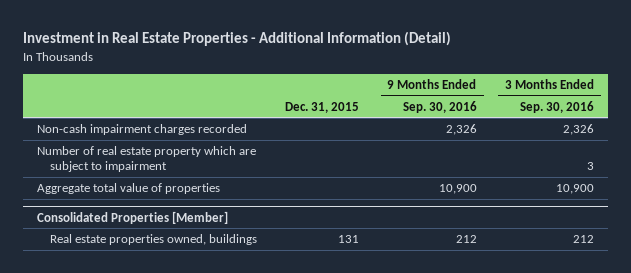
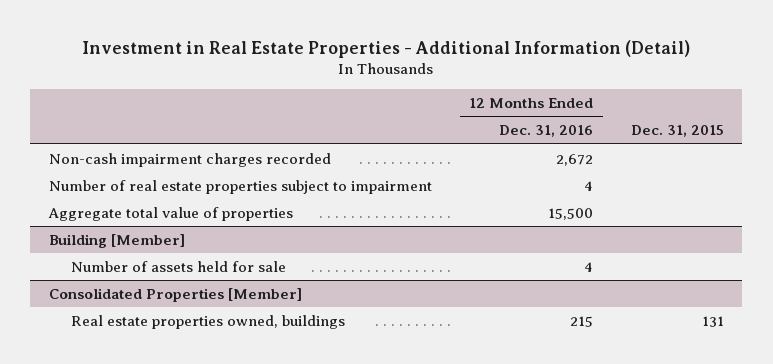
- | Dec. 31, 2015 | 9 Months Ended Sep. 30, 2016 | 3 Months Ended Sep. 30, 2016
+ | 12 Months Ended Dec. 31, 2016 | Dec. 31, 2015
- Number of real estate property which are subject to impairment | | | 3
+ Number of real estate properties subject to impairment | 4 |
+ Building [Member]
+ Number of assets held for sale | 4 |

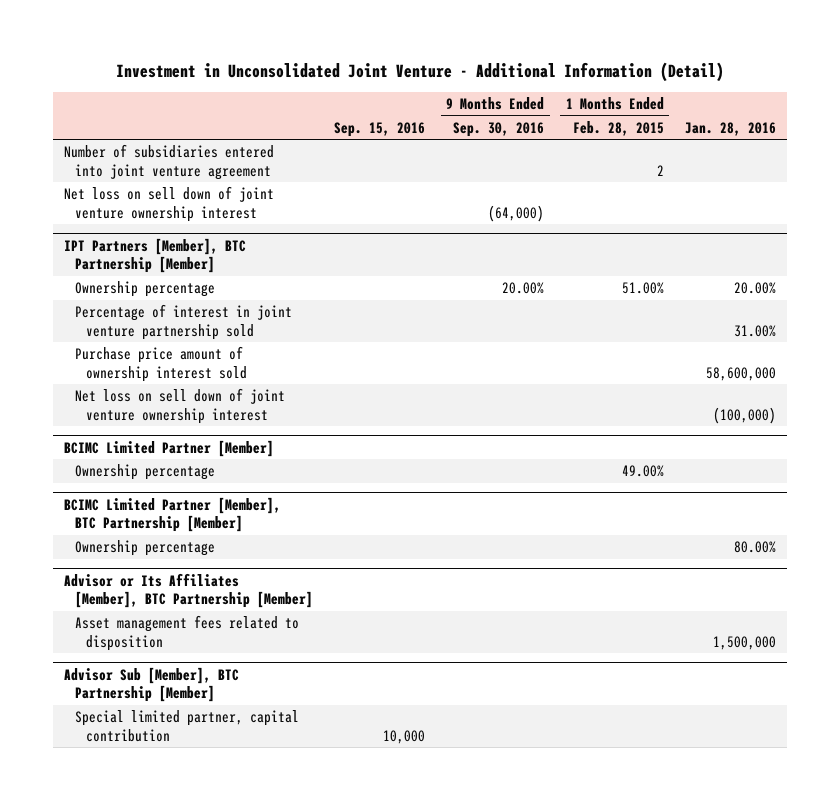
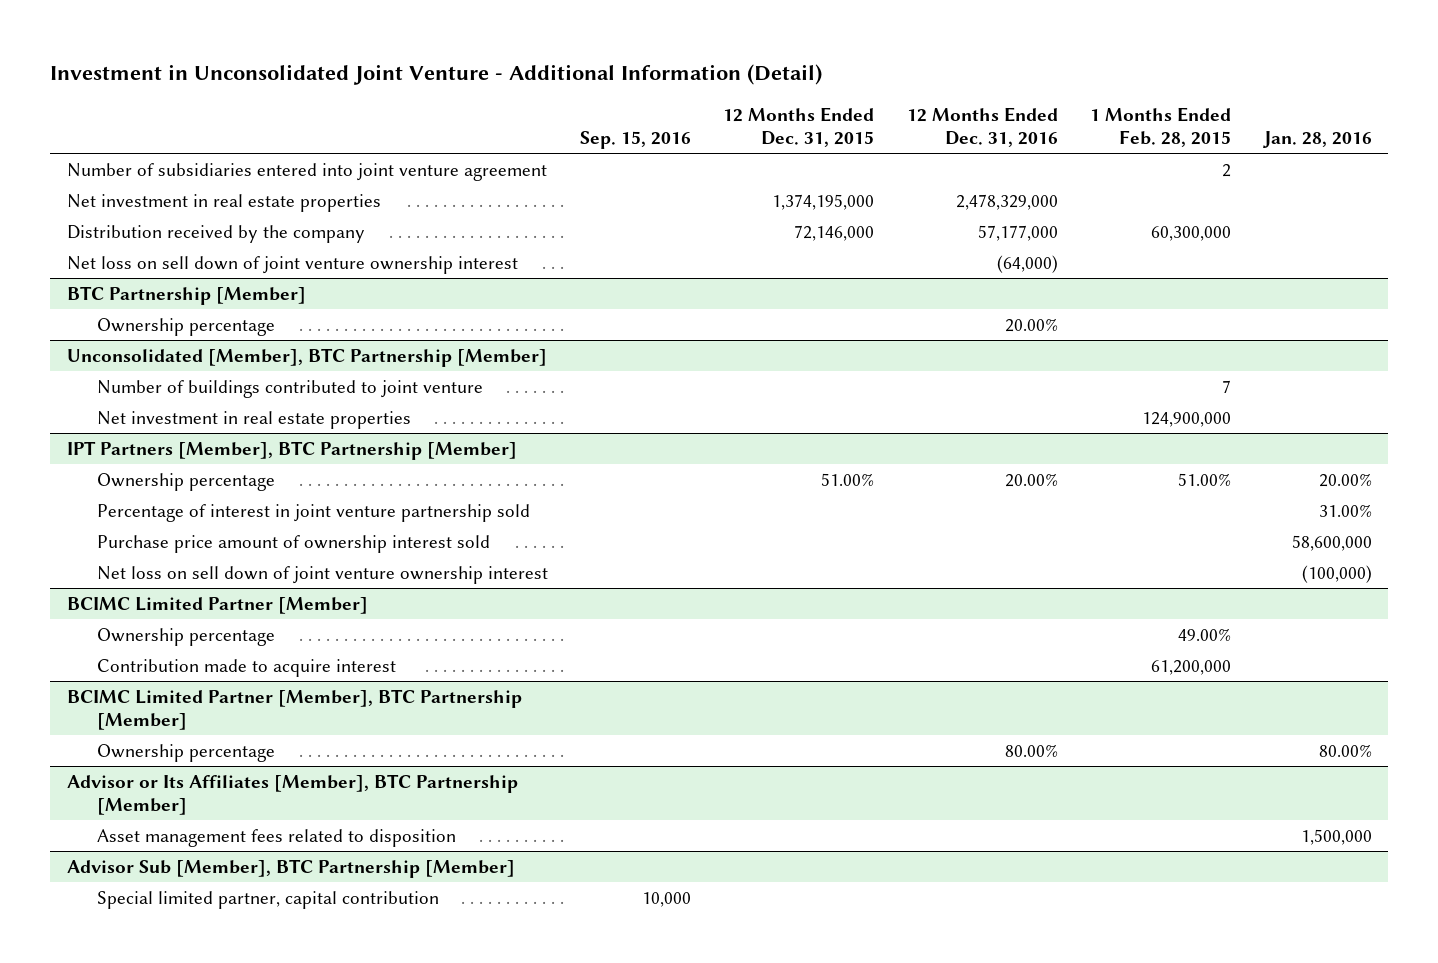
- | Sep. 15, 2016 | 9 Months Ended Sep. 30, 2016 | 1 Months Ended Feb. 28, 2015 | Jan. 28, 2016
+ | Sep. 15, 2016 | 12 Months Ended Dec. 31, 2015 | 12 Months Ended Dec. 31, 2016 | 1 Months Ended Feb. 28, 2015 | Jan. 28, 2016
+ Net investment in real estate properties | | 1,374,195,000 | 2,478,329,000 | |
+ Distribution received by the company | | 72,146,000 | 57,177,000 | 60,300,000 |
+ BTC Partnership [Member]
+ Ownership percentage | | | 20.00% | |
+ Unconsolidated [Member], BTC Partnership [Member]
+ Number of buildings contributed to joint venture | | | | 7 |
+ Net investment in real estate properties | | | | 124,900,000 |
@ BCIMC Limited Partner [Member]
+ Contribution made to acquire interest | | | | 61,200,000 |

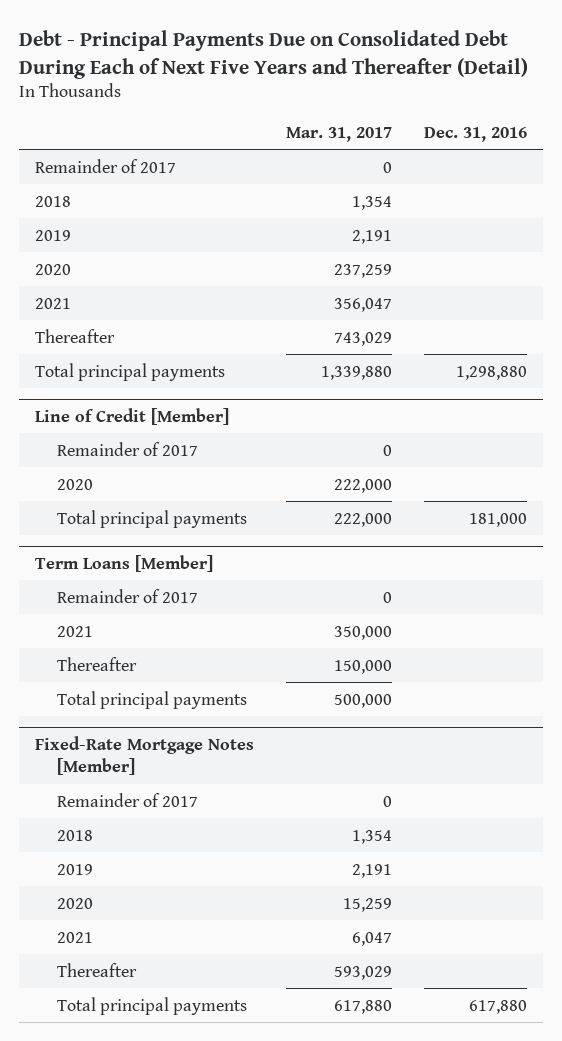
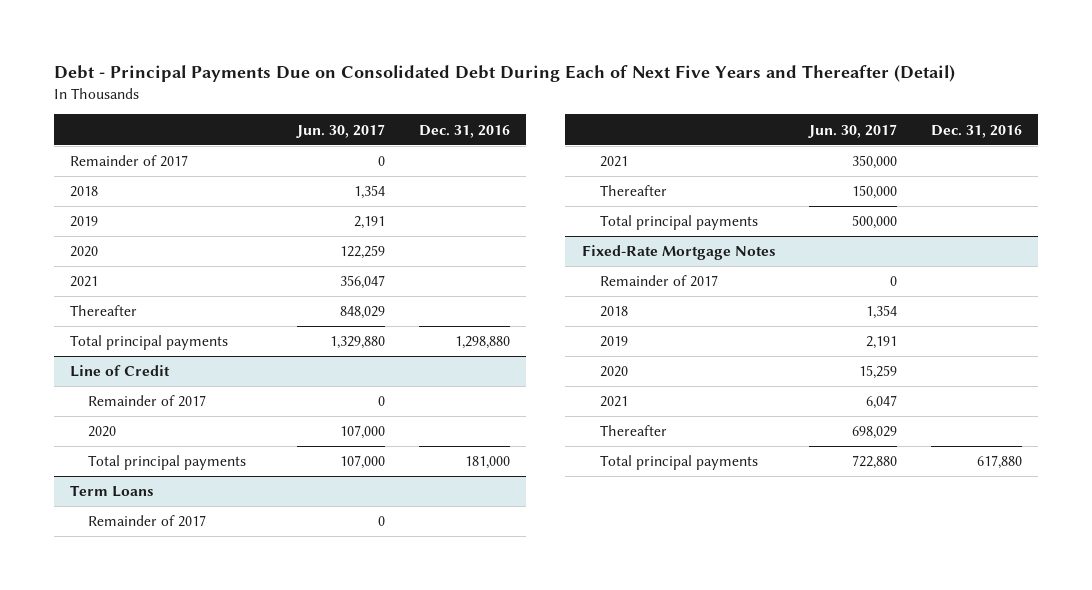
- | Mar. 31, 2017 | Dec. 31, 2016
+ | Jun. 30, 2017 | Dec. 31, 2016
- Line of Credit [Member]
+ Line of Credit
- Term Loans [Member]
+ Term Loans
- Fixed-Rate Mortgage Notes [Member]
+ Fixed-Rate Mortgage Notes

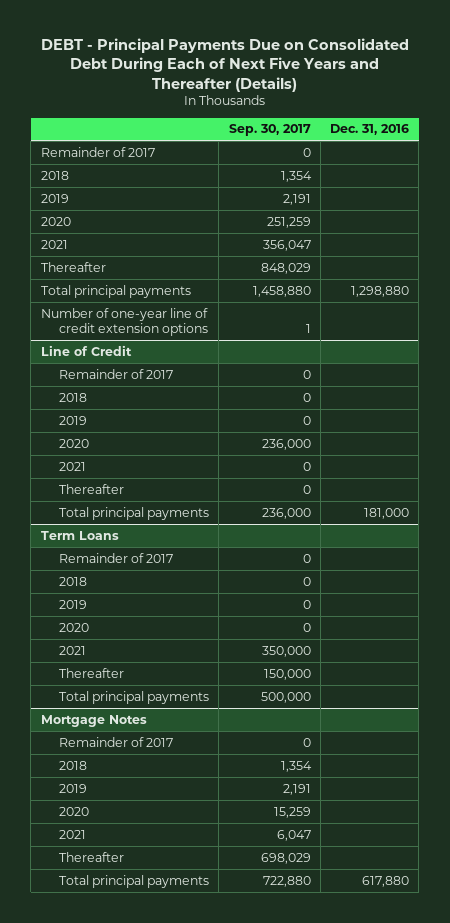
- Debt - Principal Payments Due on Consolidated Debt During Each of Next Five Years and Thereafter (Detail)
+ DEBT - Principal Payments Due on Consolidated Debt During Each of Next Five Years and Thereafter (Details)
- | Jun. 30, 2017 | Dec. 31, 2016
+ | Sep. 30, 2017 | Dec. 31, 2016
+ Number of one-year line of credit extension options | 1 |
@ Line of Credit
+ 2018 | 0 |
+ 2019 | 0 |
+ 2021 | 0 |
+ Thereafter | 0 |
@ Term Loans
+ 2018 | 0 |
+ 2019 | 0 |
+ 2020 | 0 |
- Fixed-Rate Mortgage Notes
+ Mortgage Notes

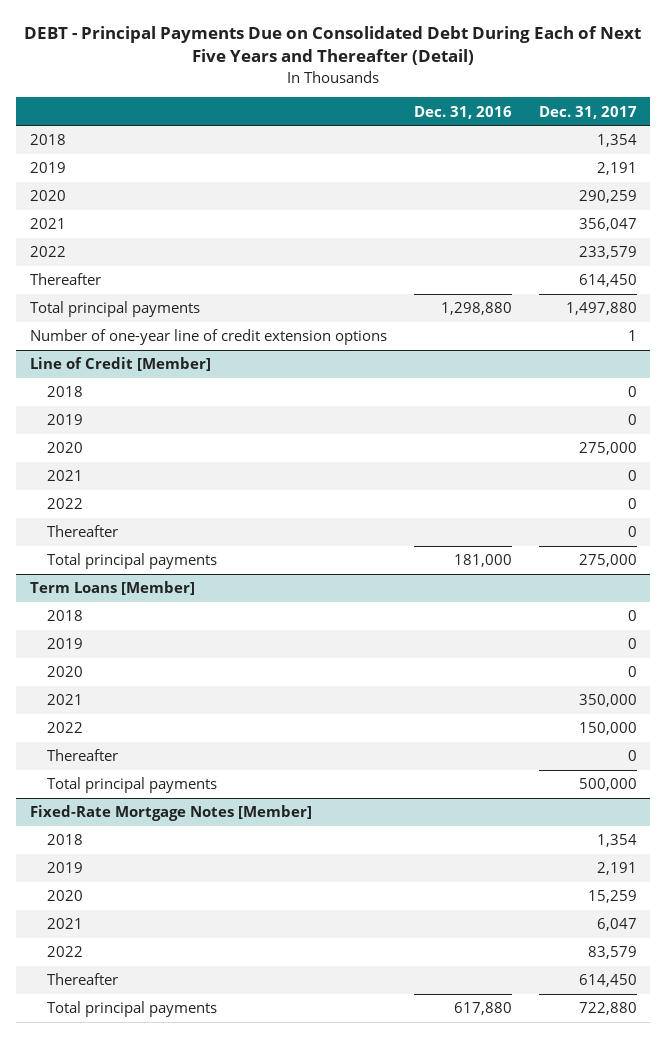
- DEBT - Principal Payments Due on Consolidated Debt During Each of Next Five Years and Thereafter (Details)
+ DEBT - Principal Payments Due on Consolidated Debt During Each of Next Five Years and Thereafter (Detail)
- | Sep. 30, 2017 | Dec. 31, 2016
+ | Dec. 31, 2016 | Dec. 31, 2017
- Remainder of 2017 | 0 |
+ 2022 | | 233,579
- Line of Credit
- Remainder of 2017 | 0 |
+ Line of Credit [Member]
+ 2022 | | 0
- Term Loans
- Remainder of 2017 | 0 |
+ Term Loans [Member]
+ 2022 | | 150,000
- Mortgage Notes
- Remainder of 2017 | 0 |
+ Fixed-Rate Mortgage Notes [Member]
+ 2022 | | 83,579

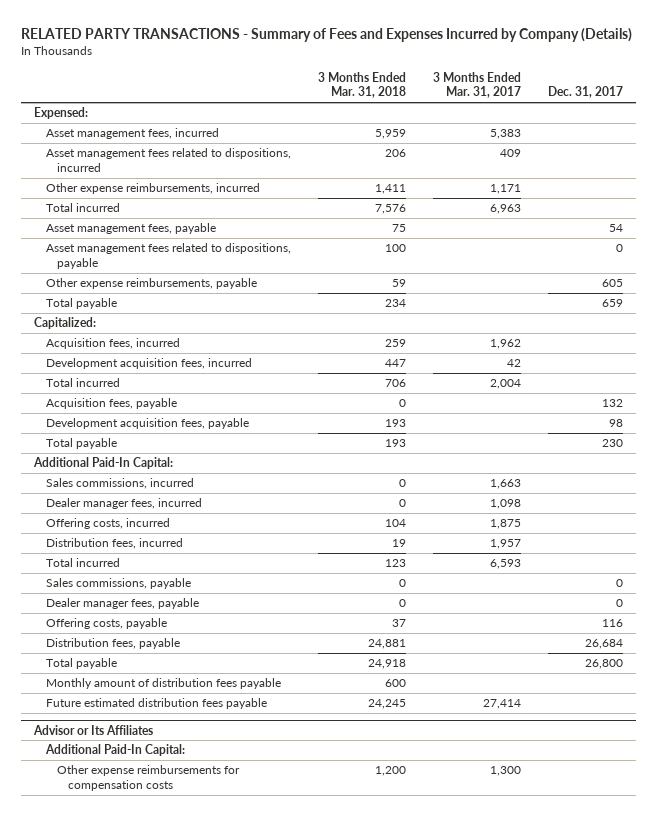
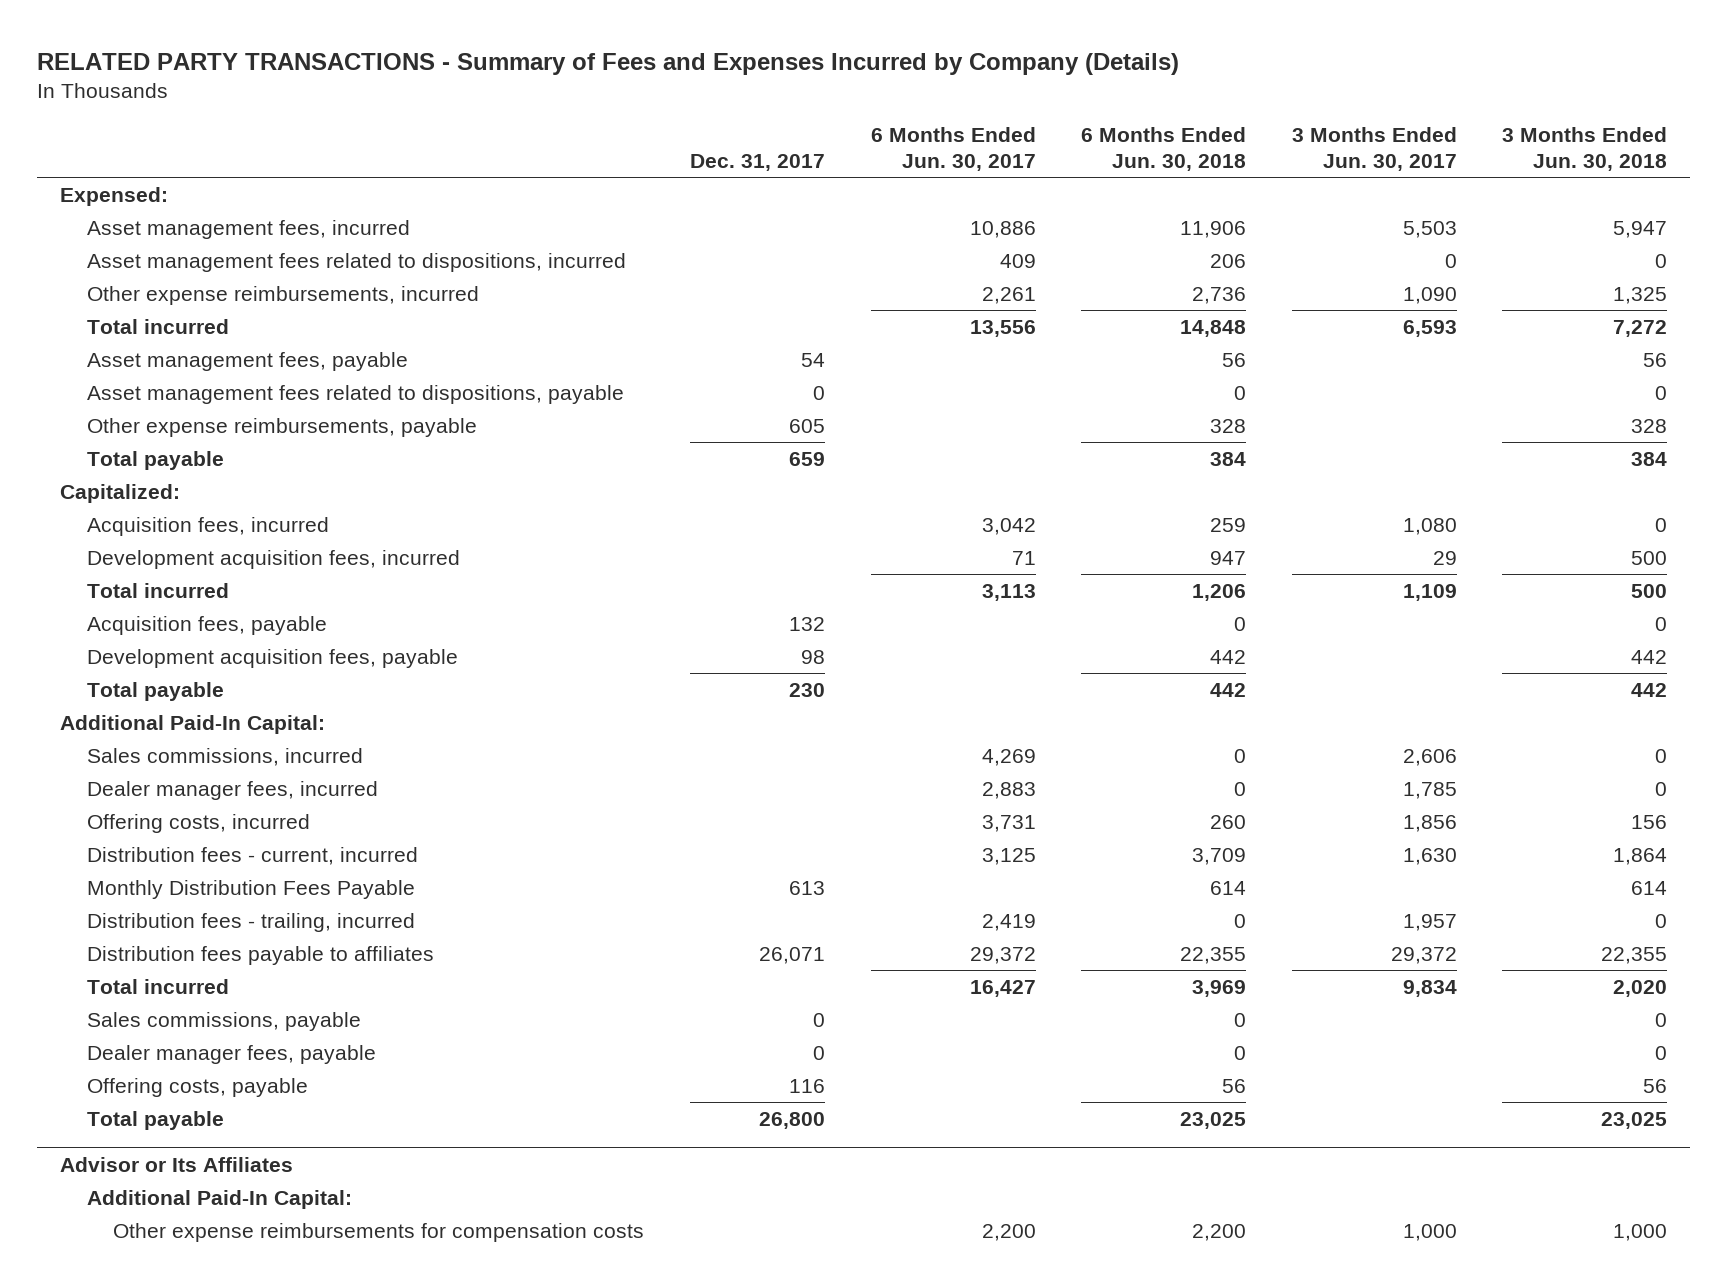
- | 3 Months Ended Mar. 31, 2018 | 3 Months Ended Mar. 31, 2017 | Dec. 31, 2017
+ | Dec. 31, 2017 | 6 Months Ended Jun. 30, 2017 | 6 Months Ended Jun. 30, 2018 | 3 Months Ended Jun. 30, 2017 | 3 Months Ended Jun. 30, 2018
- Distribution fees, incurred | 19 | 1,957 |
+ Distribution fees - current, incurred | | 3,125 | 3,709 | 1,630 | 1,864
+ Monthly Distribution Fees Payable | 613 | | 614 | | 614
+ Distribution fees - trailing, incurred | | 2,419 | 0 | 1,957 | 0
+ Distribution fees payable to affiliates | 26,071 | 29,372 | 22,355 | 29,372 | 22,355
- Distribution fees, payable | 24,881 | | 26,684
- Monthly amount of distribution fees payable | 600 | |
- Future estimated distribution fees payable | 24,245 | 27,414 |

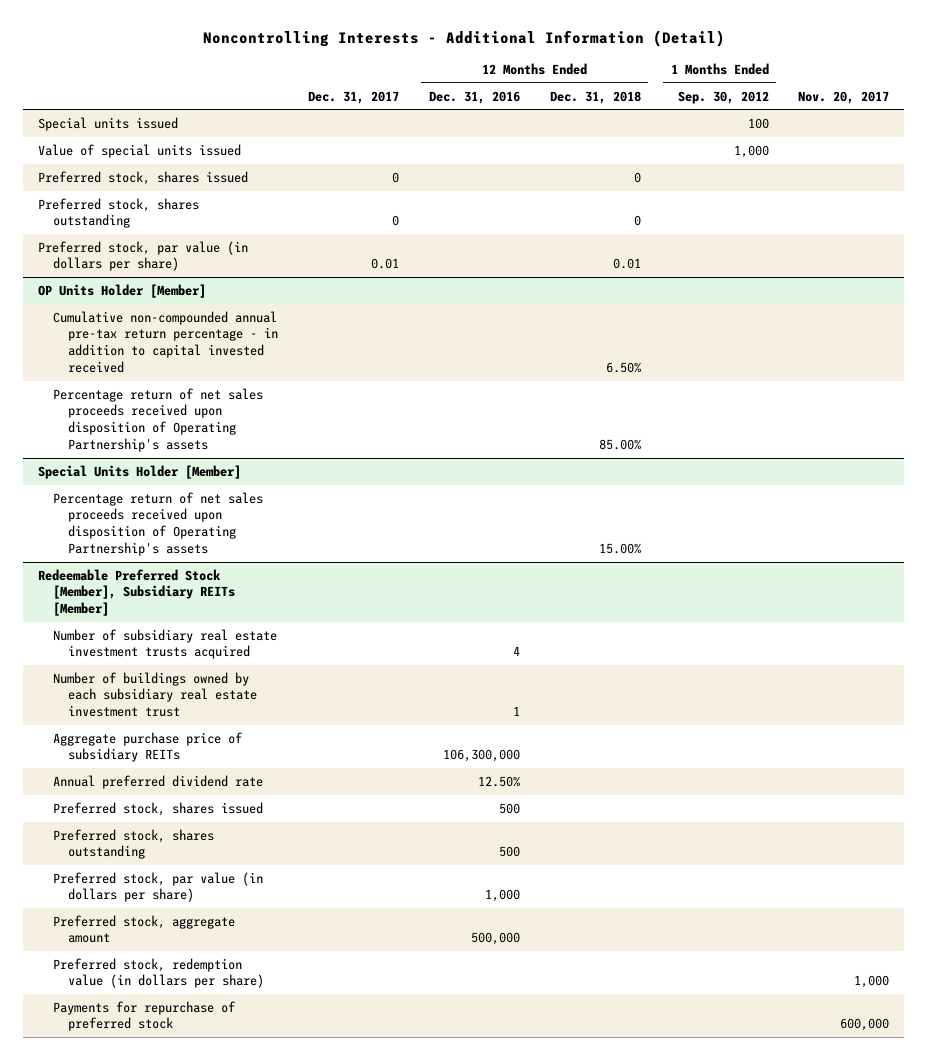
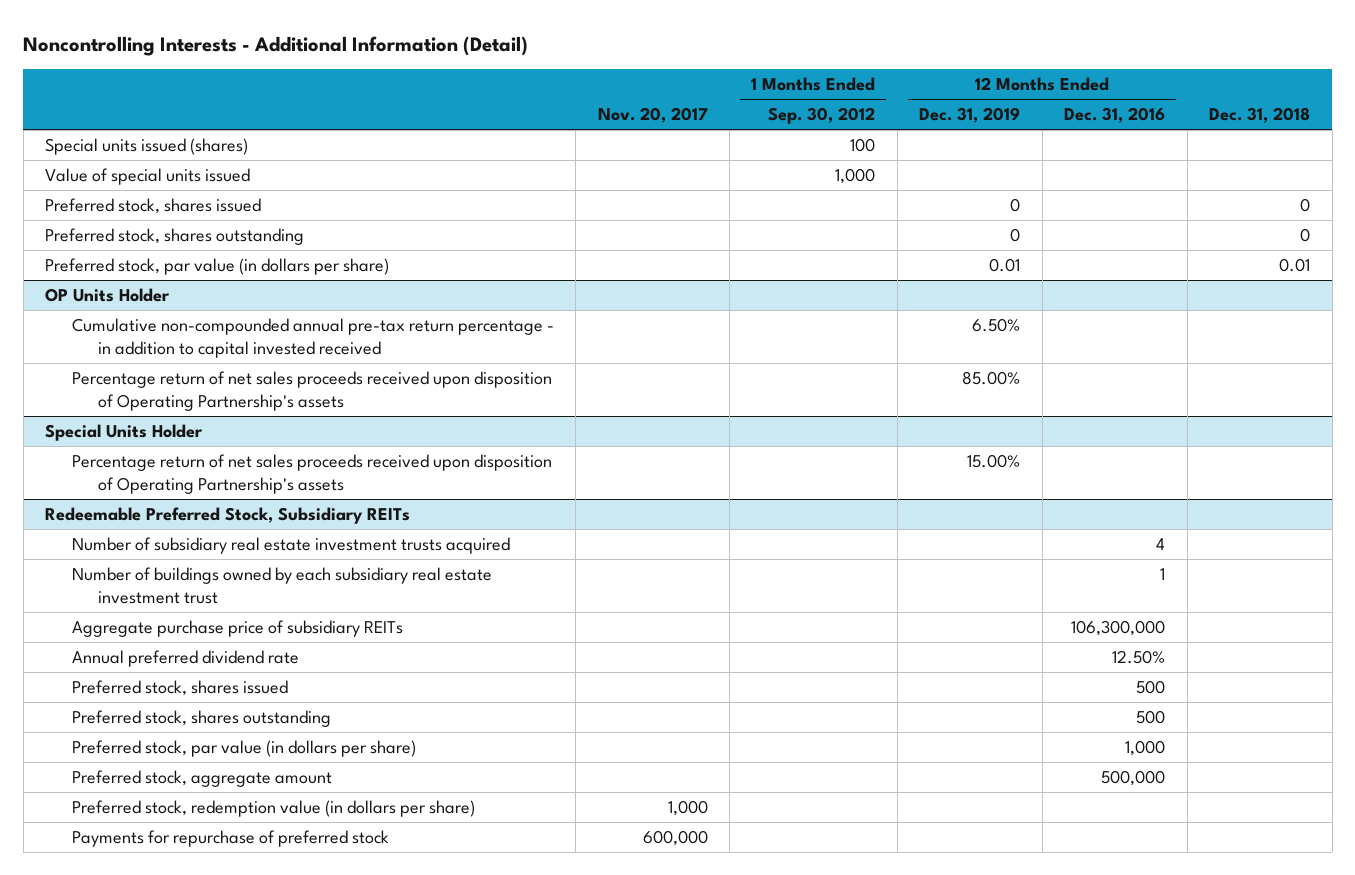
- | Dec. 31, 2017 | 12 Months Ended Dec. 31, 2016 | 12 Months Ended Dec. 31, 2018 | 1 Months Ended Sep. 30, 2012 | Nov. 20, 2017
+ | Nov. 20, 2017 | 1 Months Ended Sep. 30, 2012 | 12 Months Ended Dec. 31, 2019 | 12 Months Ended Dec. 31, 2016 | Dec. 31, 2018
- Special units issued | | | | 100 |
+ Special units issued (shares) | | 100 | | |
- OP Units Holder [Member]
+ OP Units Holder
- Special Units Holder [Member]
+ Special Units Holder
- Redeemable Preferred Stock [Member], Subsidiary REITs [Member]
+ Redeemable Preferred Stock, Subsidiary REITs

